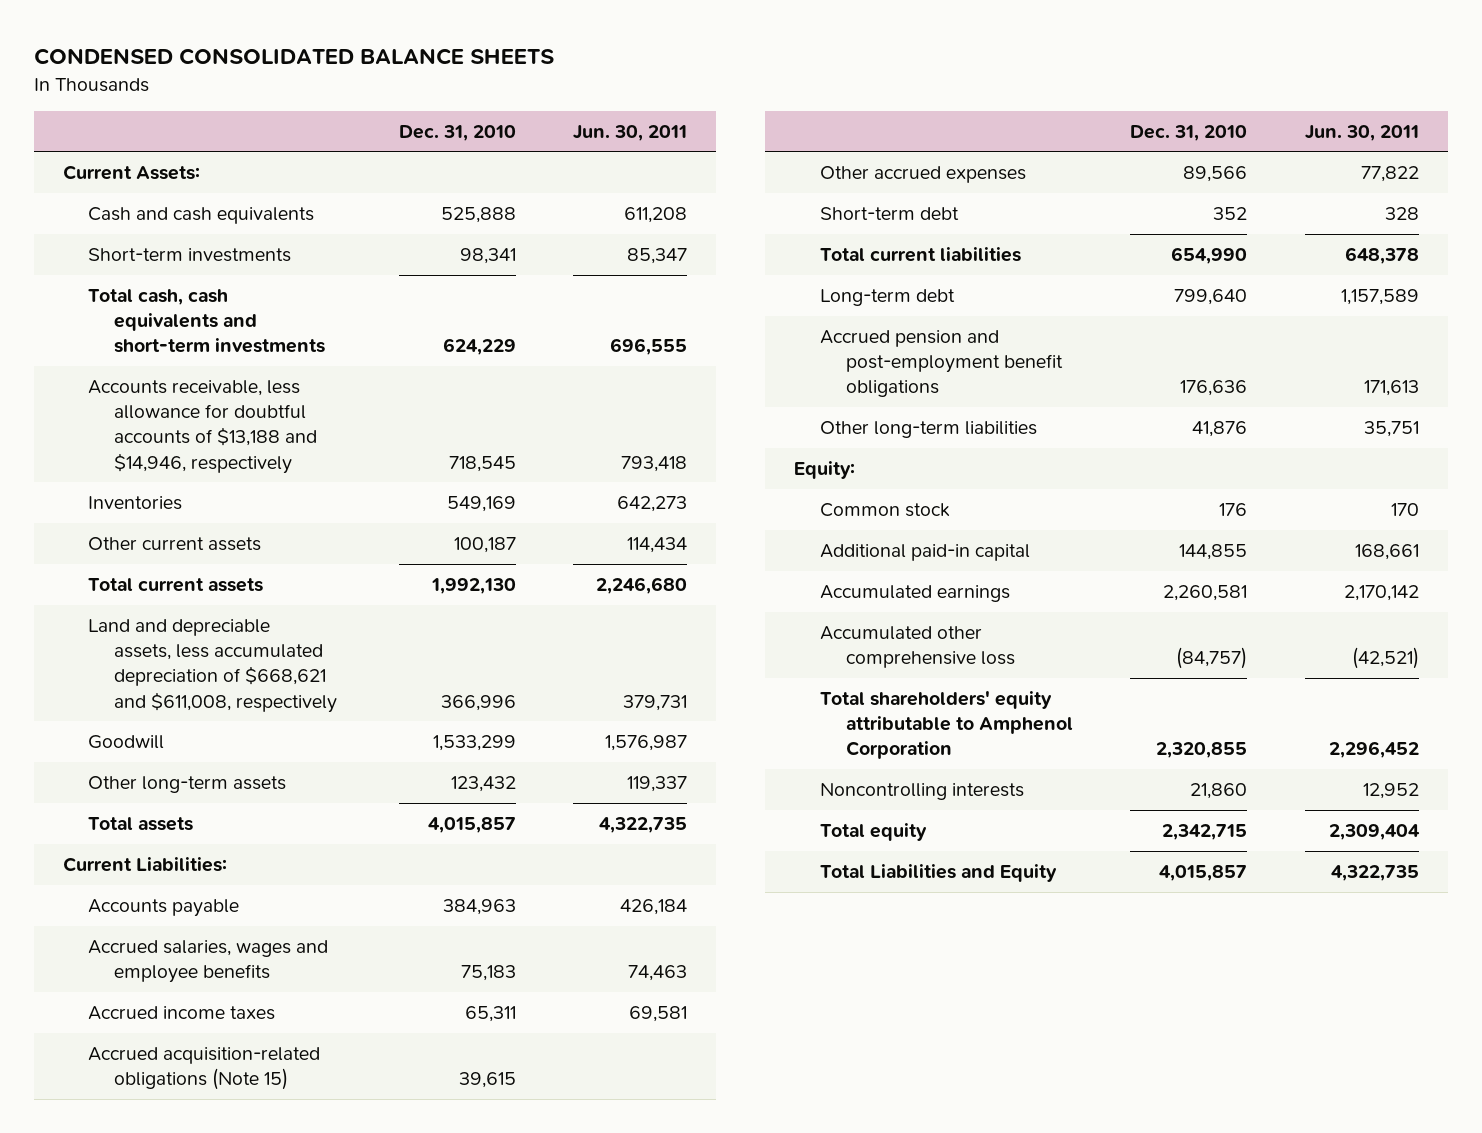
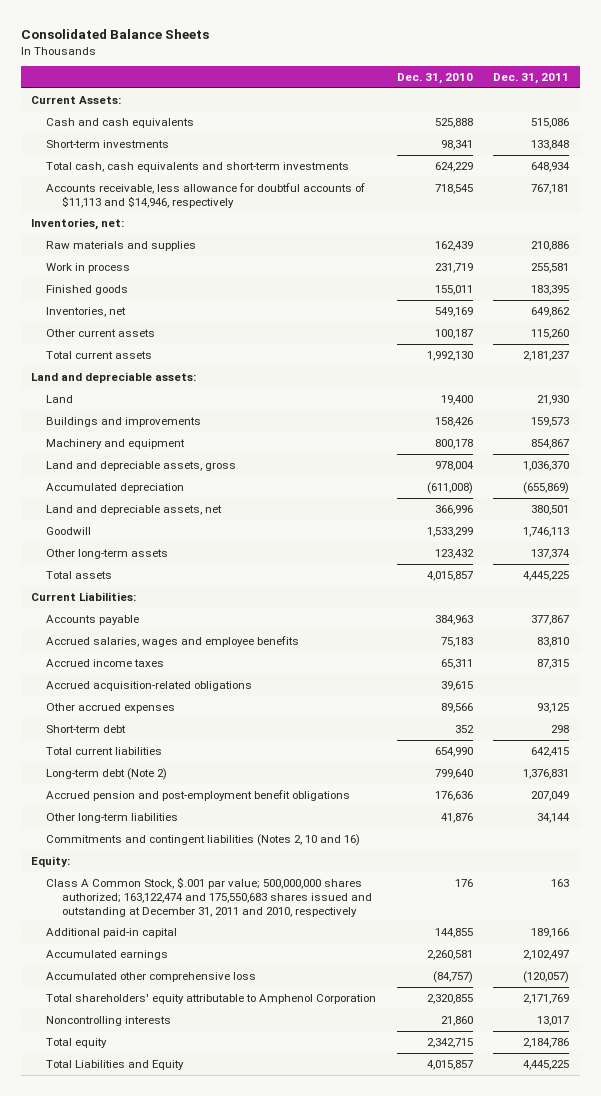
- CONDENSED CONSOLIDATED BALANCE SHEETS
+ Consolidated Balance Sheets
- | Dec. 31, 2010 | Jun. 30, 2011
+ | Dec. 31, 2010 | Dec. 31, 2011
- Accounts receivable, less allowance for doubtful accounts of $13,188 and $14,946, respectively | 718,545 | 793,418
- Inventories | 549,169 | 642,273
+ Accounts receivable, less allowance for doubtful accounts of $11,113 and $14,946, respectively | 718,545 | 767,181
+ Inventories, net:
+ Raw materials and supplies | 162,439 | 210,886
+ Work in process | 231,719 | 255,581
+ Finished goods | 155,011 | 183,395
+ Inventories, net | 549,169 | 649,862
- Land and depreciable assets, less accumulated depreciation of $668,621 and $611,008, respectively | 366,996 | 379,731
+ Land and depreciable assets:
+ Land | 19,400 | 21,930
+ Buildings and improvements | 158,426 | 159,573
+ Machinery and equipment | 800,178 | 854,867
+ Land and depreciable assets, gross | 978,004 | 1,036,370
+ Accumulated depreciation | (611,008) | (655,869)
+ Land and depreciable assets, net | 366,996 | 380,501
- Accrued acquisition-related obligations (Note 15) | 39,615 |
+ Accrued acquisition-related obligations | 39,615 |
- Long-term debt | 799,640 | 1,157,589
+ Long-term debt (Note 2) | 799,640 | 1,376,831
+ Commitments and contingent liabilities (Notes 2, 10 and 16)
- Common stock | 176 | 170
+ Class A Common Stock, $.001 par value; 500,000,000 shares authorized; 163,122,474 and 175,550,683 shares issued and outstanding at December 31, 2011 and 2010, respectively | 176 | 163

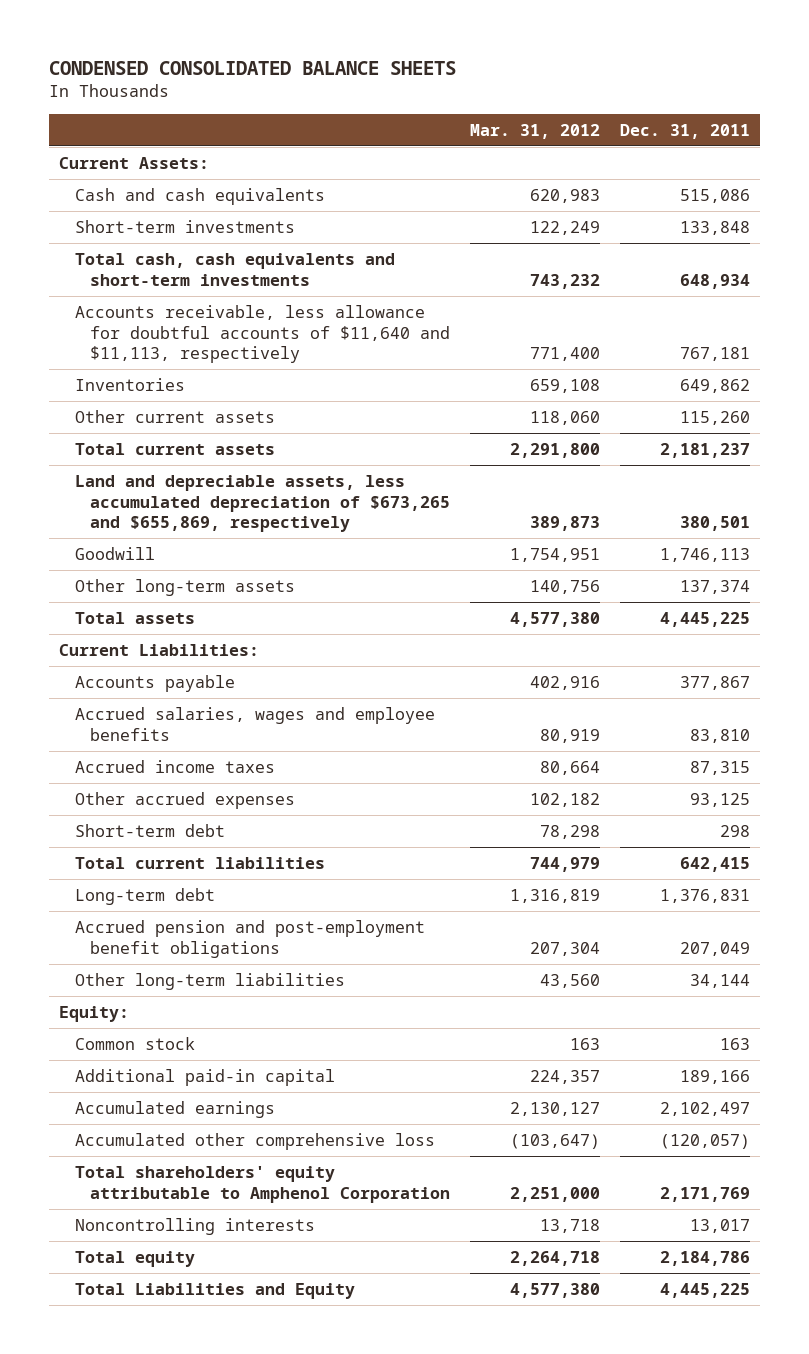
- Consolidated Balance Sheets
+ CONDENSED CONSOLIDATED BALANCE SHEETS
- | Dec. 31, 2010 | Dec. 31, 2011
+ | Mar. 31, 2012 | Dec. 31, 2011
- Accounts receivable, less allowance for doubtful accounts of $11,113 and $14,946, respectively | 718,545 | 767,181
- Inventories, net:
- Raw materials and supplies | 162,439 | 210,886
- Work in process | 231,719 | 255,581
- Finished goods | 155,011 | 183,395
- Inventories, net | 549,169 | 649,862
+ Accounts receivable, less allowance for doubtful accounts of $11,640 and $11,113, respectively | 771,400 | 767,181
+ Inventories | 659,108 | 649,862
- Land and depreciable assets:
- Land | 19,400 | 21,930
- Buildings and improvements | 158,426 | 159,573
- Machinery and equipment | 800,178 | 854,867
- Land and depreciable assets, gross | 978,004 | 1,036,370
- Accumulated depreciation | (611,008) | (655,869)
- Land and depreciable assets, net | 366,996 | 380,501
+ Land and depreciable assets, less accumulated depreciation of $673,265 and $655,869, respectively | 389,873 | 380,501
- Accrued acquisition-related obligations | 39,615 |
- Long-term debt (Note 2) | 799,640 | 1,376,831
+ Long-term debt | 1,316,819 | 1,376,831
- Commitments and contingent liabilities (Notes 2, 10 and 16)
- Class A Common Stock, $.001 par value; 500,000,000 shares authorized; 163,122,474 and 175,550,683 shares issued and outstanding at December 31, 2011 and 2010, respectively | 176 | 163
+ Common stock | 163 | 163

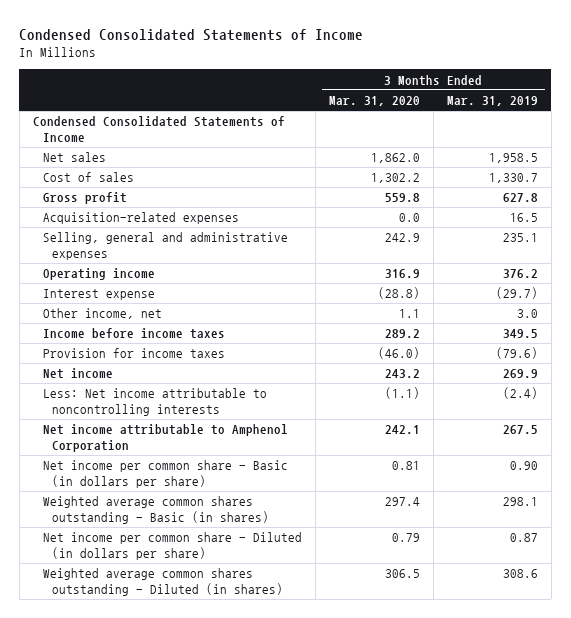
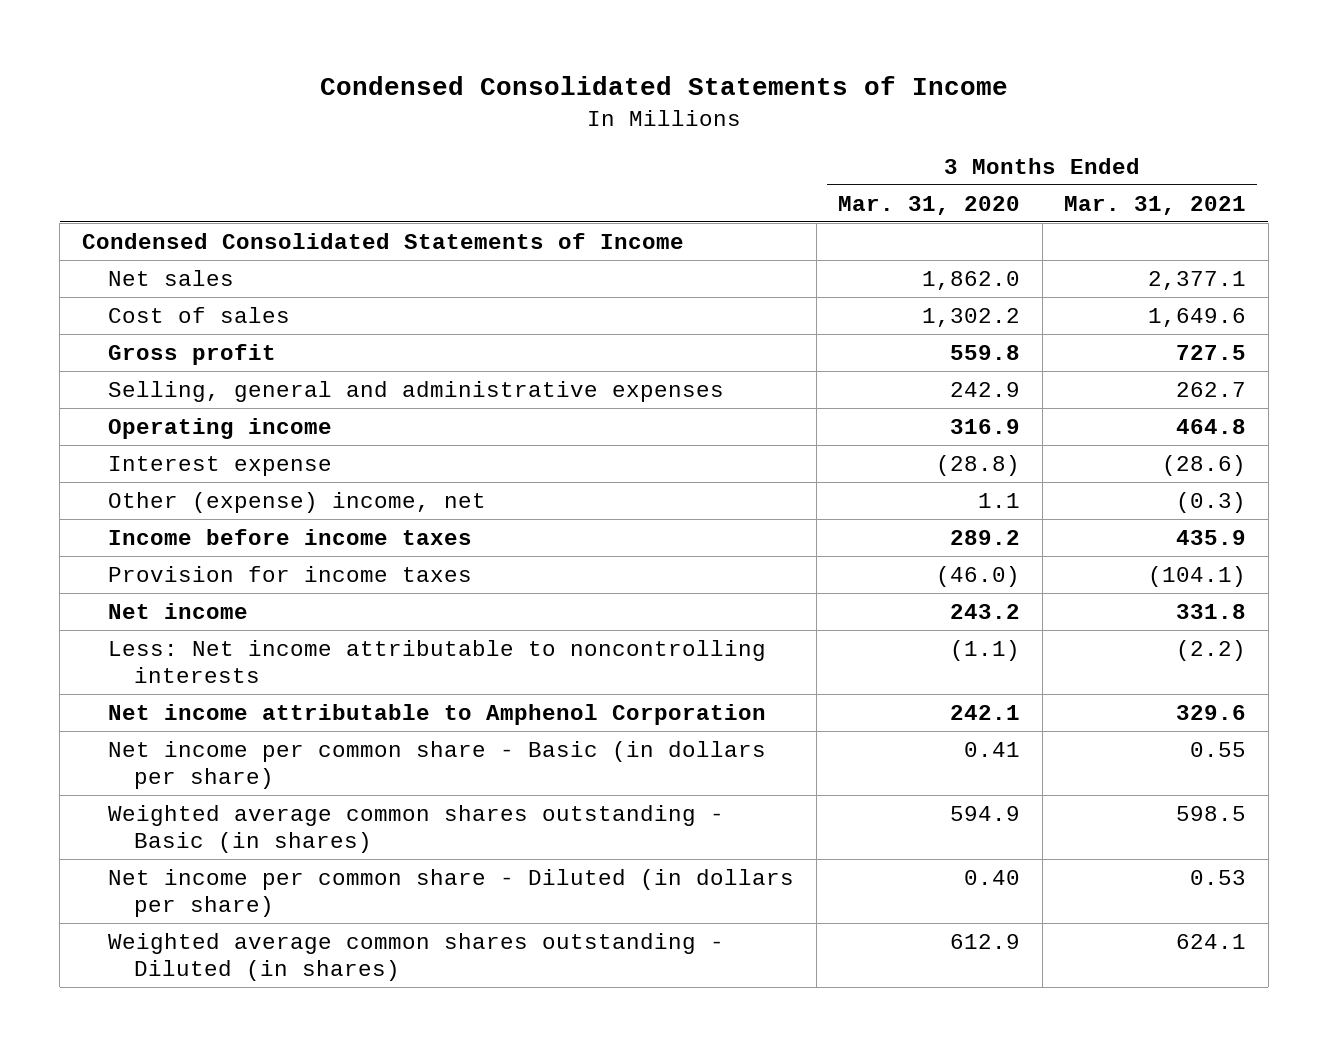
- | 3 Months Ended Mar. 31, 2020 | 3 Months Ended Mar. 31, 2019
+ | 3 Months Ended Mar. 31, 2020 | 3 Months Ended Mar. 31, 2021
- Acquisition-related expenses | 0.0 | 16.5
- Other income, net | 1.1 | 3.0
+ Other (expense) income, net | 1.1 | (0.3)
- Net income per common share - Basic (in dollars per share) | 0.81 | 0.90
- Weighted average common shares outstanding - Basic (in shares) | 297.4 | 298.1
- Net income per common share - Diluted (in dollars per share) | 0.79 | 0.87
- Weighted average common shares outstanding - Diluted (in shares) | 306.5 | 308.6
+ Net income per common share - Basic (in dollars per share) | 0.41 | 0.55
+ Weighted average common shares outstanding - Basic (in shares) | 594.9 | 598.5
+ Net income per common share - Diluted (in dollars per share) | 0.40 | 0.53
+ Weighted average common shares outstanding - Diluted (in shares) | 612.9 | 624.1

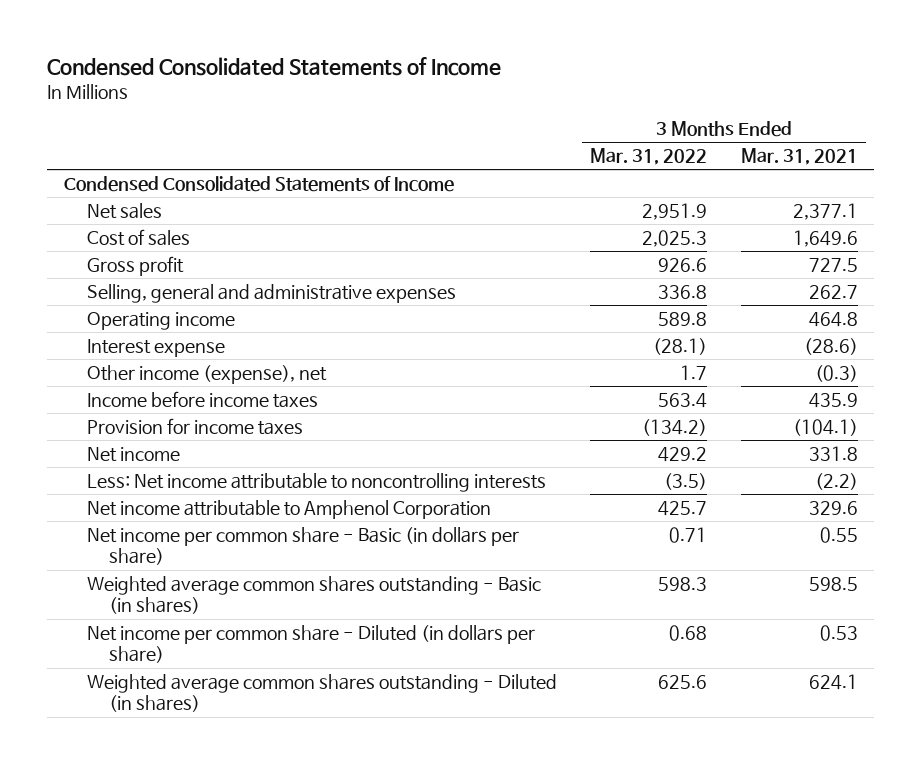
- | 3 Months Ended Mar. 31, 2020 | 3 Months Ended Mar. 31, 2021
+ | 3 Months Ended Mar. 31, 2022 | 3 Months Ended Mar. 31, 2021
- Other (expense) income, net | 1.1 | (0.3)
+ Other income (expense), net | 1.7 | (0.3)

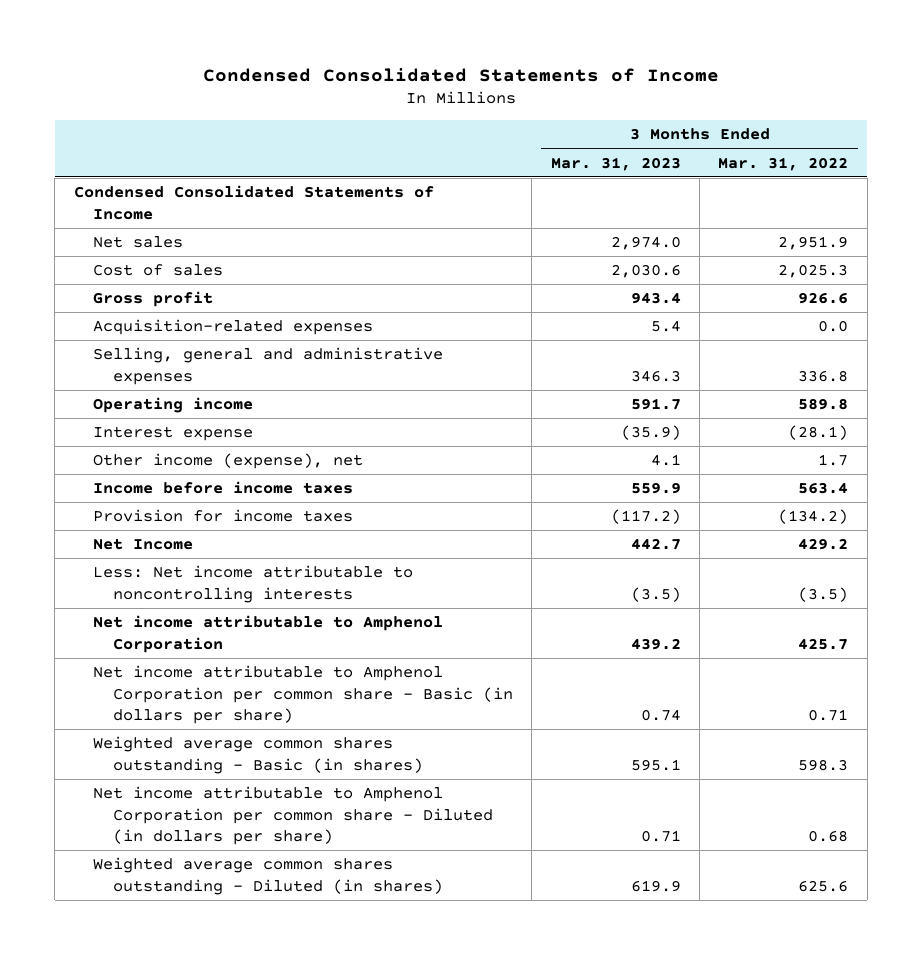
- | 3 Months Ended Mar. 31, 2022 | 3 Months Ended Mar. 31, 2021
+ | 3 Months Ended Mar. 31, 2023 | 3 Months Ended Mar. 31, 2022
+ Acquisition-related expenses | 5.4 | 0.0
- Net income | 429.2 | 331.8
+ Net Income | 442.7 | 429.2
- Net income per common share - Basic (in dollars per share) | 0.71 | 0.55
+ Net income attributable to Amphenol Corporation per common share - Basic (in dollars per share) | 0.74 | 0.71
- Net income per common share - Diluted (in dollars per share) | 0.68 | 0.53
+ Net income attributable to Amphenol Corporation per common share - Diluted (in dollars per share) | 0.71 | 0.68

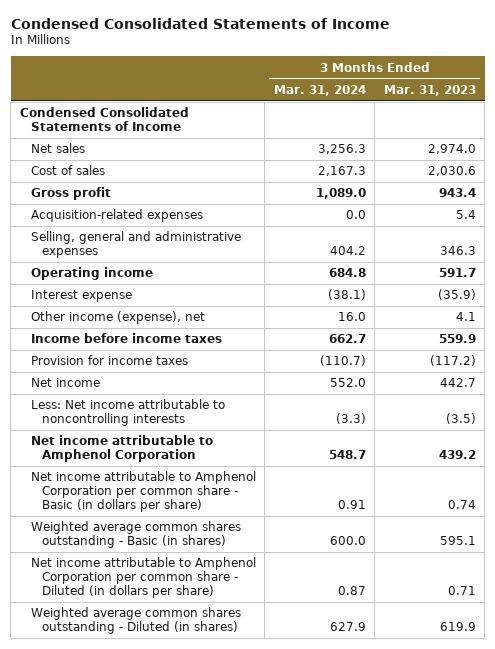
- | 3 Months Ended Mar. 31, 2023 | 3 Months Ended Mar. 31, 2022
+ | 3 Months Ended Mar. 31, 2024 | 3 Months Ended Mar. 31, 2023
- Net Income | 442.7 | 429.2
+ Net income | 552.0 | 442.7

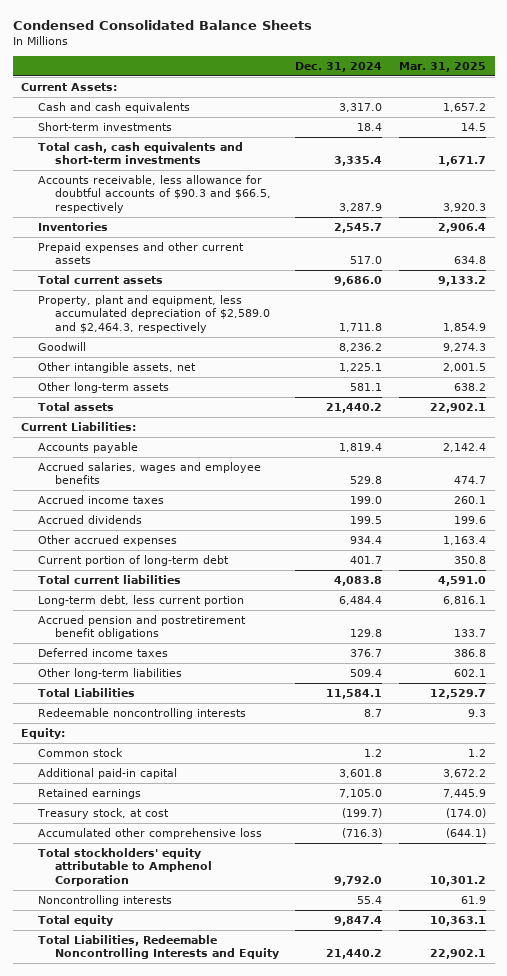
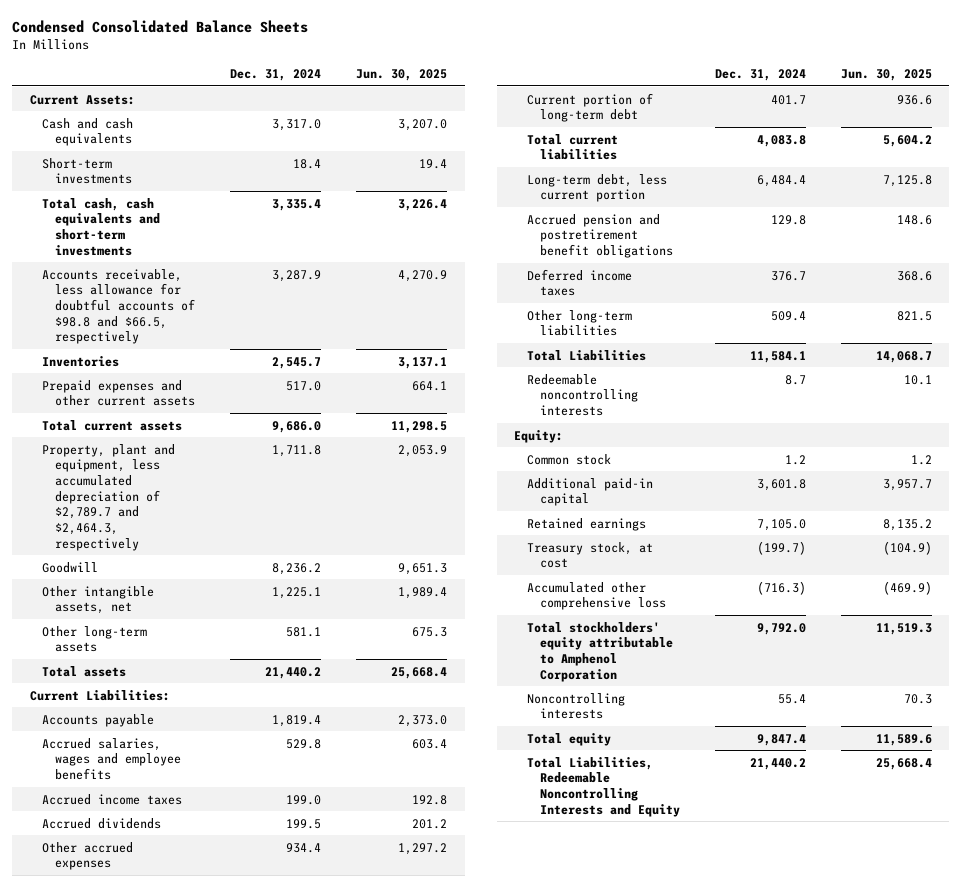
- | Dec. 31, 2024 | Mar. 31, 2025
+ | Dec. 31, 2024 | Jun. 30, 2025
- Accounts receivable, less allowance for doubtful accounts of $90.3 and $66.5, respectively | 3,287.9 | 3,920.3
+ Accounts receivable, less allowance for doubtful accounts of $98.8 and $66.5, respectively | 3,287.9 | 4,270.9
- Property, plant and equipment, less accumulated depreciation of $2,589.0 and $2,464.3, respectively | 1,711.8 | 1,854.9
+ Property, plant and equipment, less accumulated depreciation of $2,789.7 and $2,464.3, respectively | 1,711.8 | 2,053.9

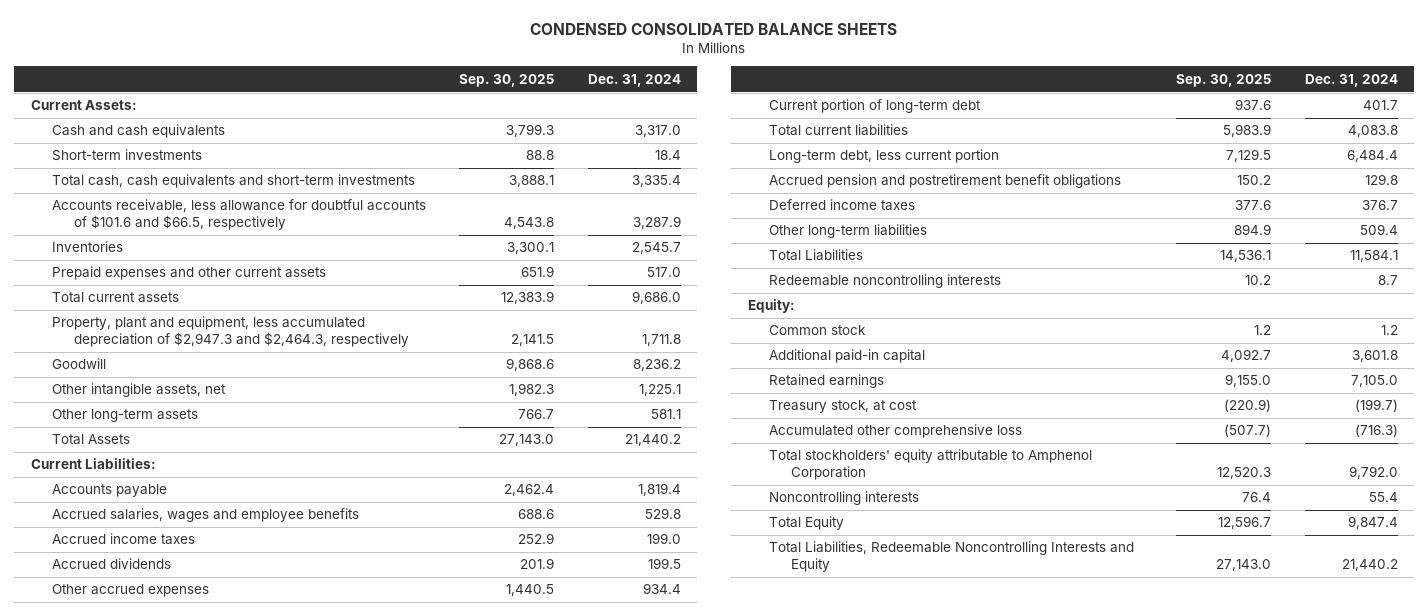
- Condensed Consolidated Balance Sheets
+ CONDENSED CONSOLIDATED BALANCE SHEETS
- | Dec. 31, 2024 | Jun. 30, 2025
+ | Sep. 30, 2025 | Dec. 31, 2024
- Accounts receivable, less allowance for doubtful accounts of $98.8 and $66.5, respectively | 3,287.9 | 4,270.9
+ Accounts receivable, less allowance for doubtful accounts of $101.6 and $66.5, respectively | 4,543.8 | 3,287.9
- Property, plant and equipment, less accumulated depreciation of $2,789.7 and $2,464.3, respectively | 1,711.8 | 2,053.9
+ Property, plant and equipment, less accumulated depreciation of $2,947.3 and $2,464.3, respectively | 2,141.5 | 1,711.8
- Total assets | 21,440.2 | 25,668.4
+ Total Assets | 27,143.0 | 21,440.2
- Total equity | 9,847.4 | 11,589.6
+ Total Equity | 12,596.7 | 9,847.4

